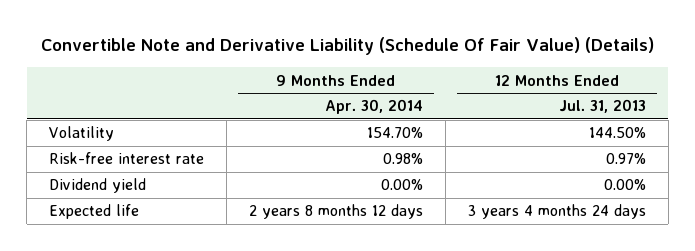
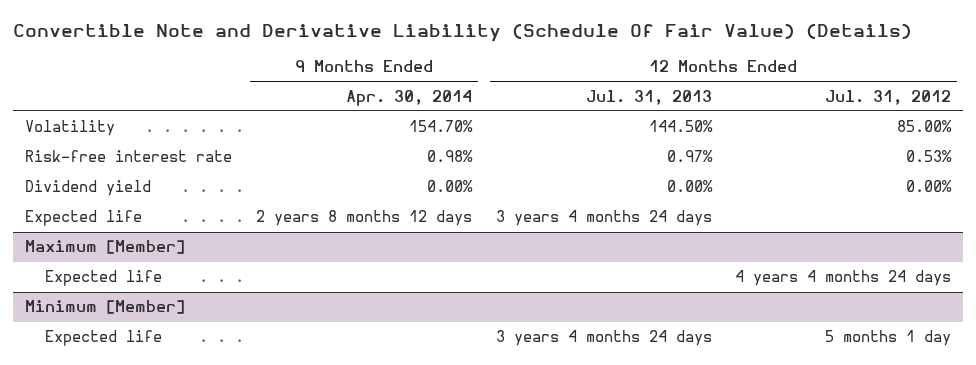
- | 9 Months Ended Apr. 30, 2014 | 12 Months Ended Jul. 31, 2013
+ | 9 Months Ended Apr. 30, 2014 | 12 Months Ended Jul. 31, 2013 | 12 Months Ended Jul. 31, 2012
+ Maximum [Member]
+ Expected life | | | 4 years 4 months 24 days
+ Minimum [Member]
+ Expected life | | 3 years 4 months 24 days | 5 months 1 day

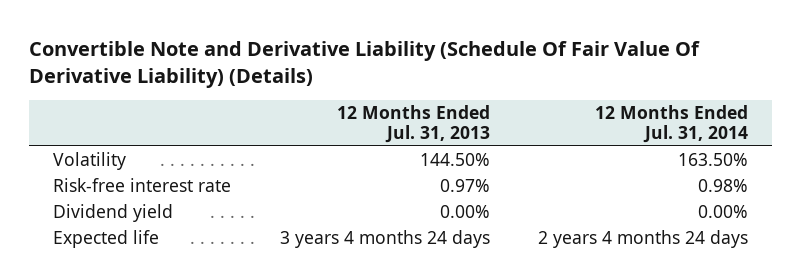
- Convertible Note and Derivative Liability (Schedule Of Fair Value) (Details)
+ Convertible Note and Derivative Liability (Schedule Of Fair Value Of Derivative Liability) (Details)
- | 9 Months Ended Apr. 30, 2014 | 12 Months Ended Jul. 31, 2013 | 12 Months Ended Jul. 31, 2012
+ | 12 Months Ended Jul. 31, 2013 | 12 Months Ended Jul. 31, 2014
- Maximum [Member]
- Expected life | | | 4 years 4 months 24 days
- Minimum [Member]
- Expected life | | 3 years 4 months 24 days | 5 months 1 day

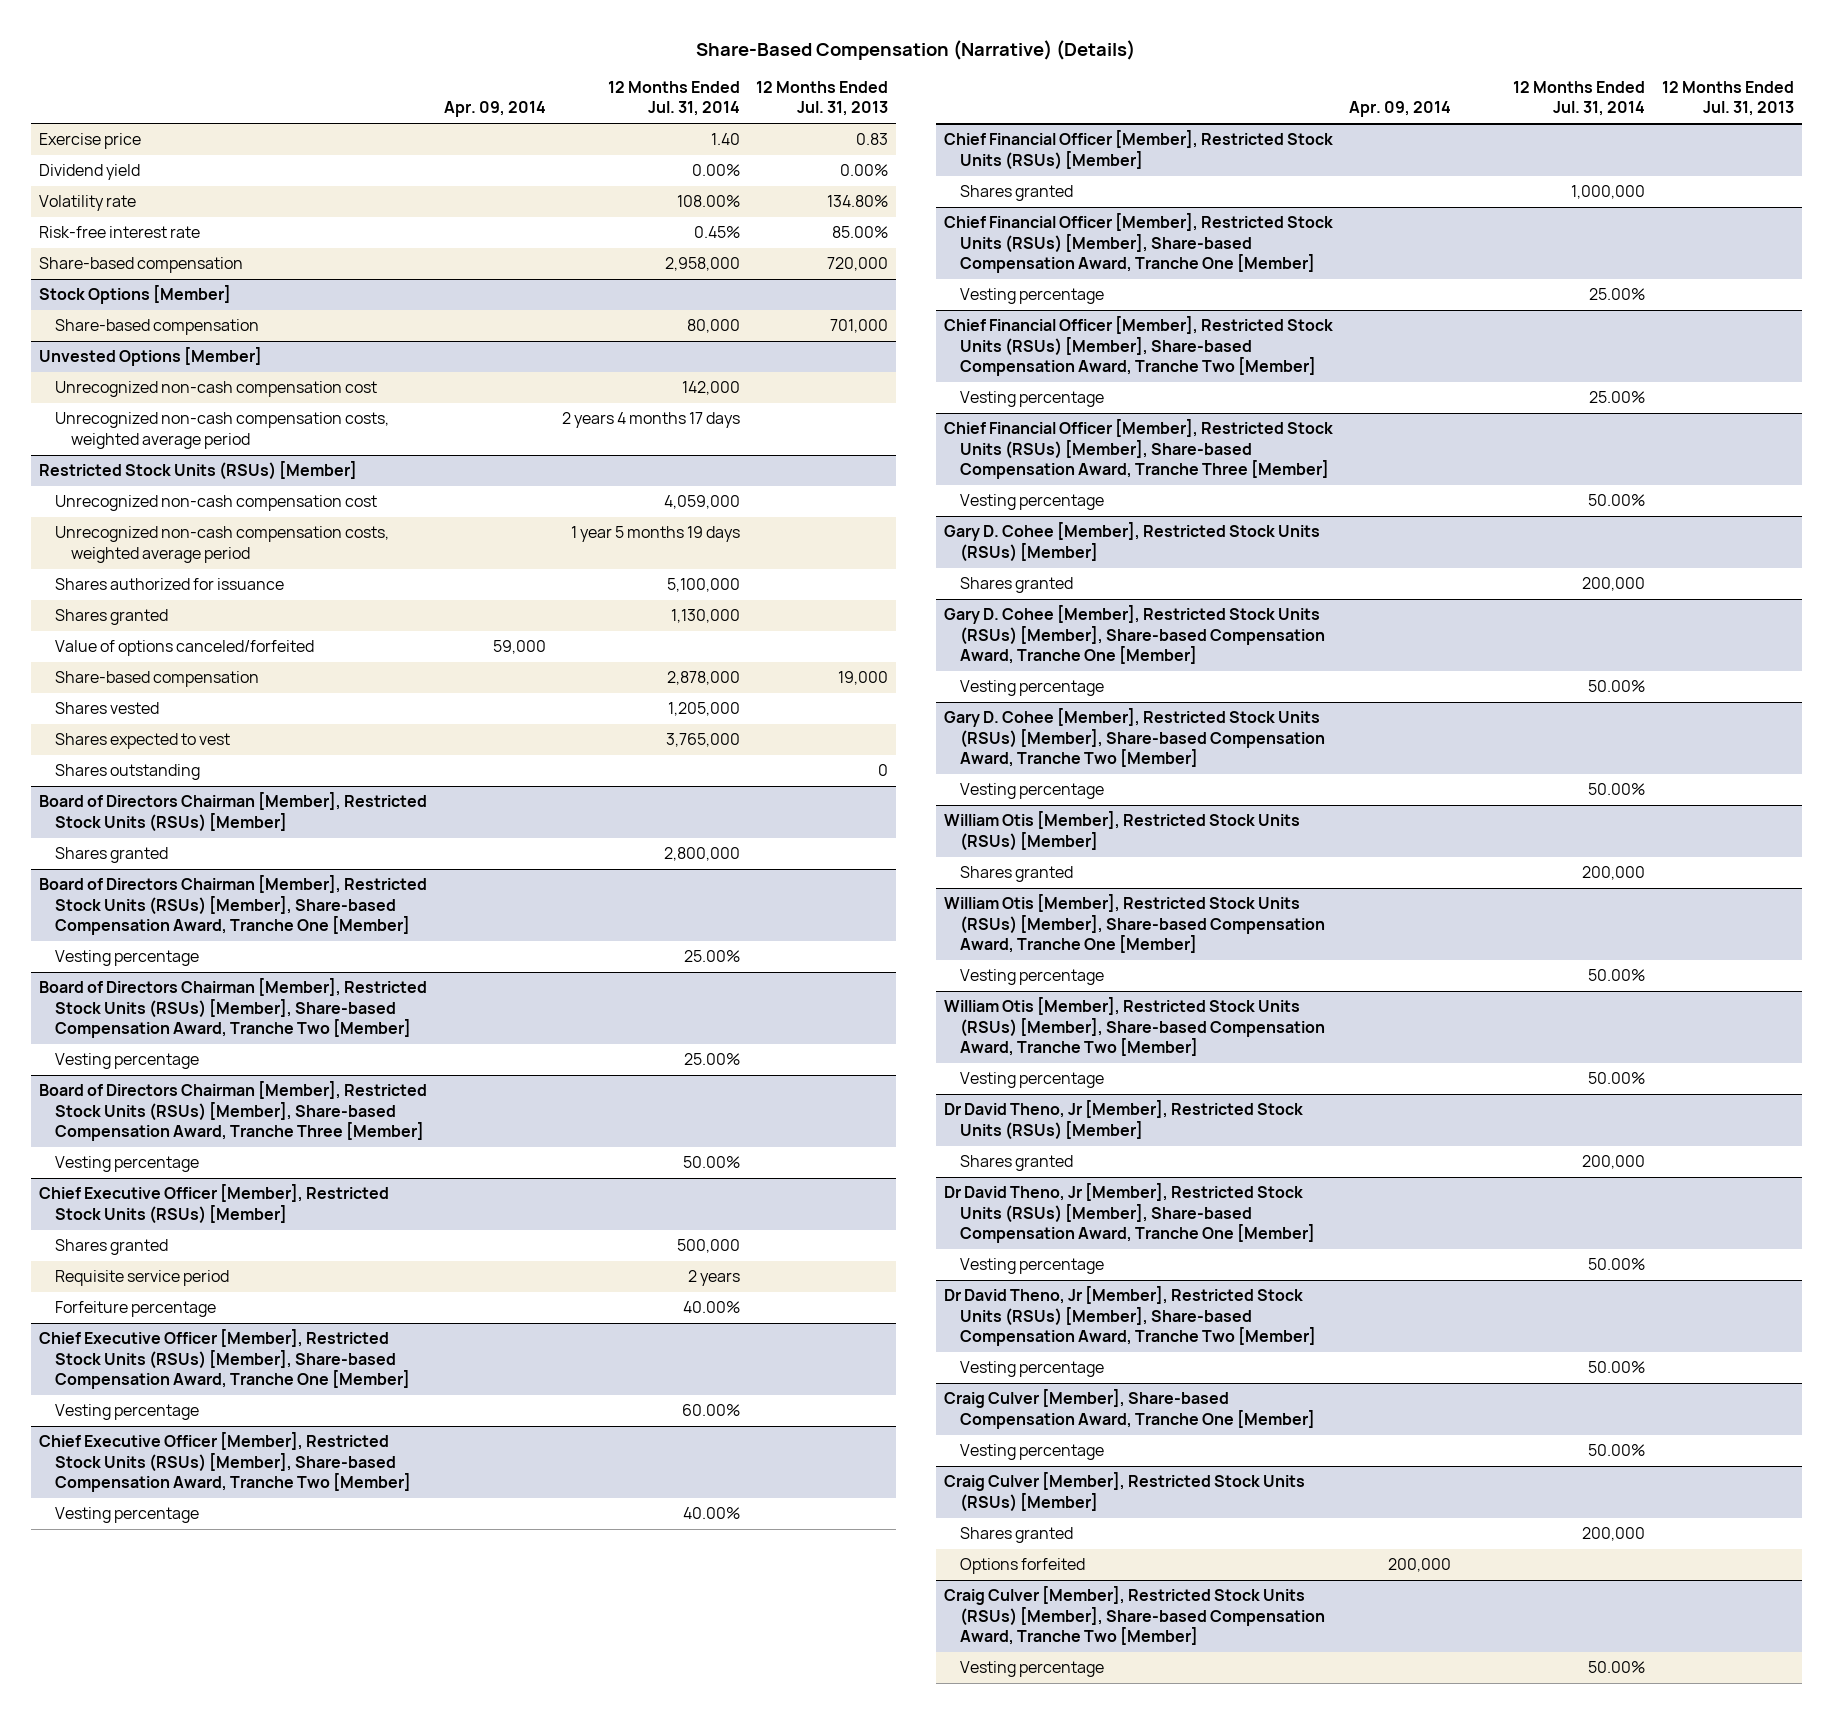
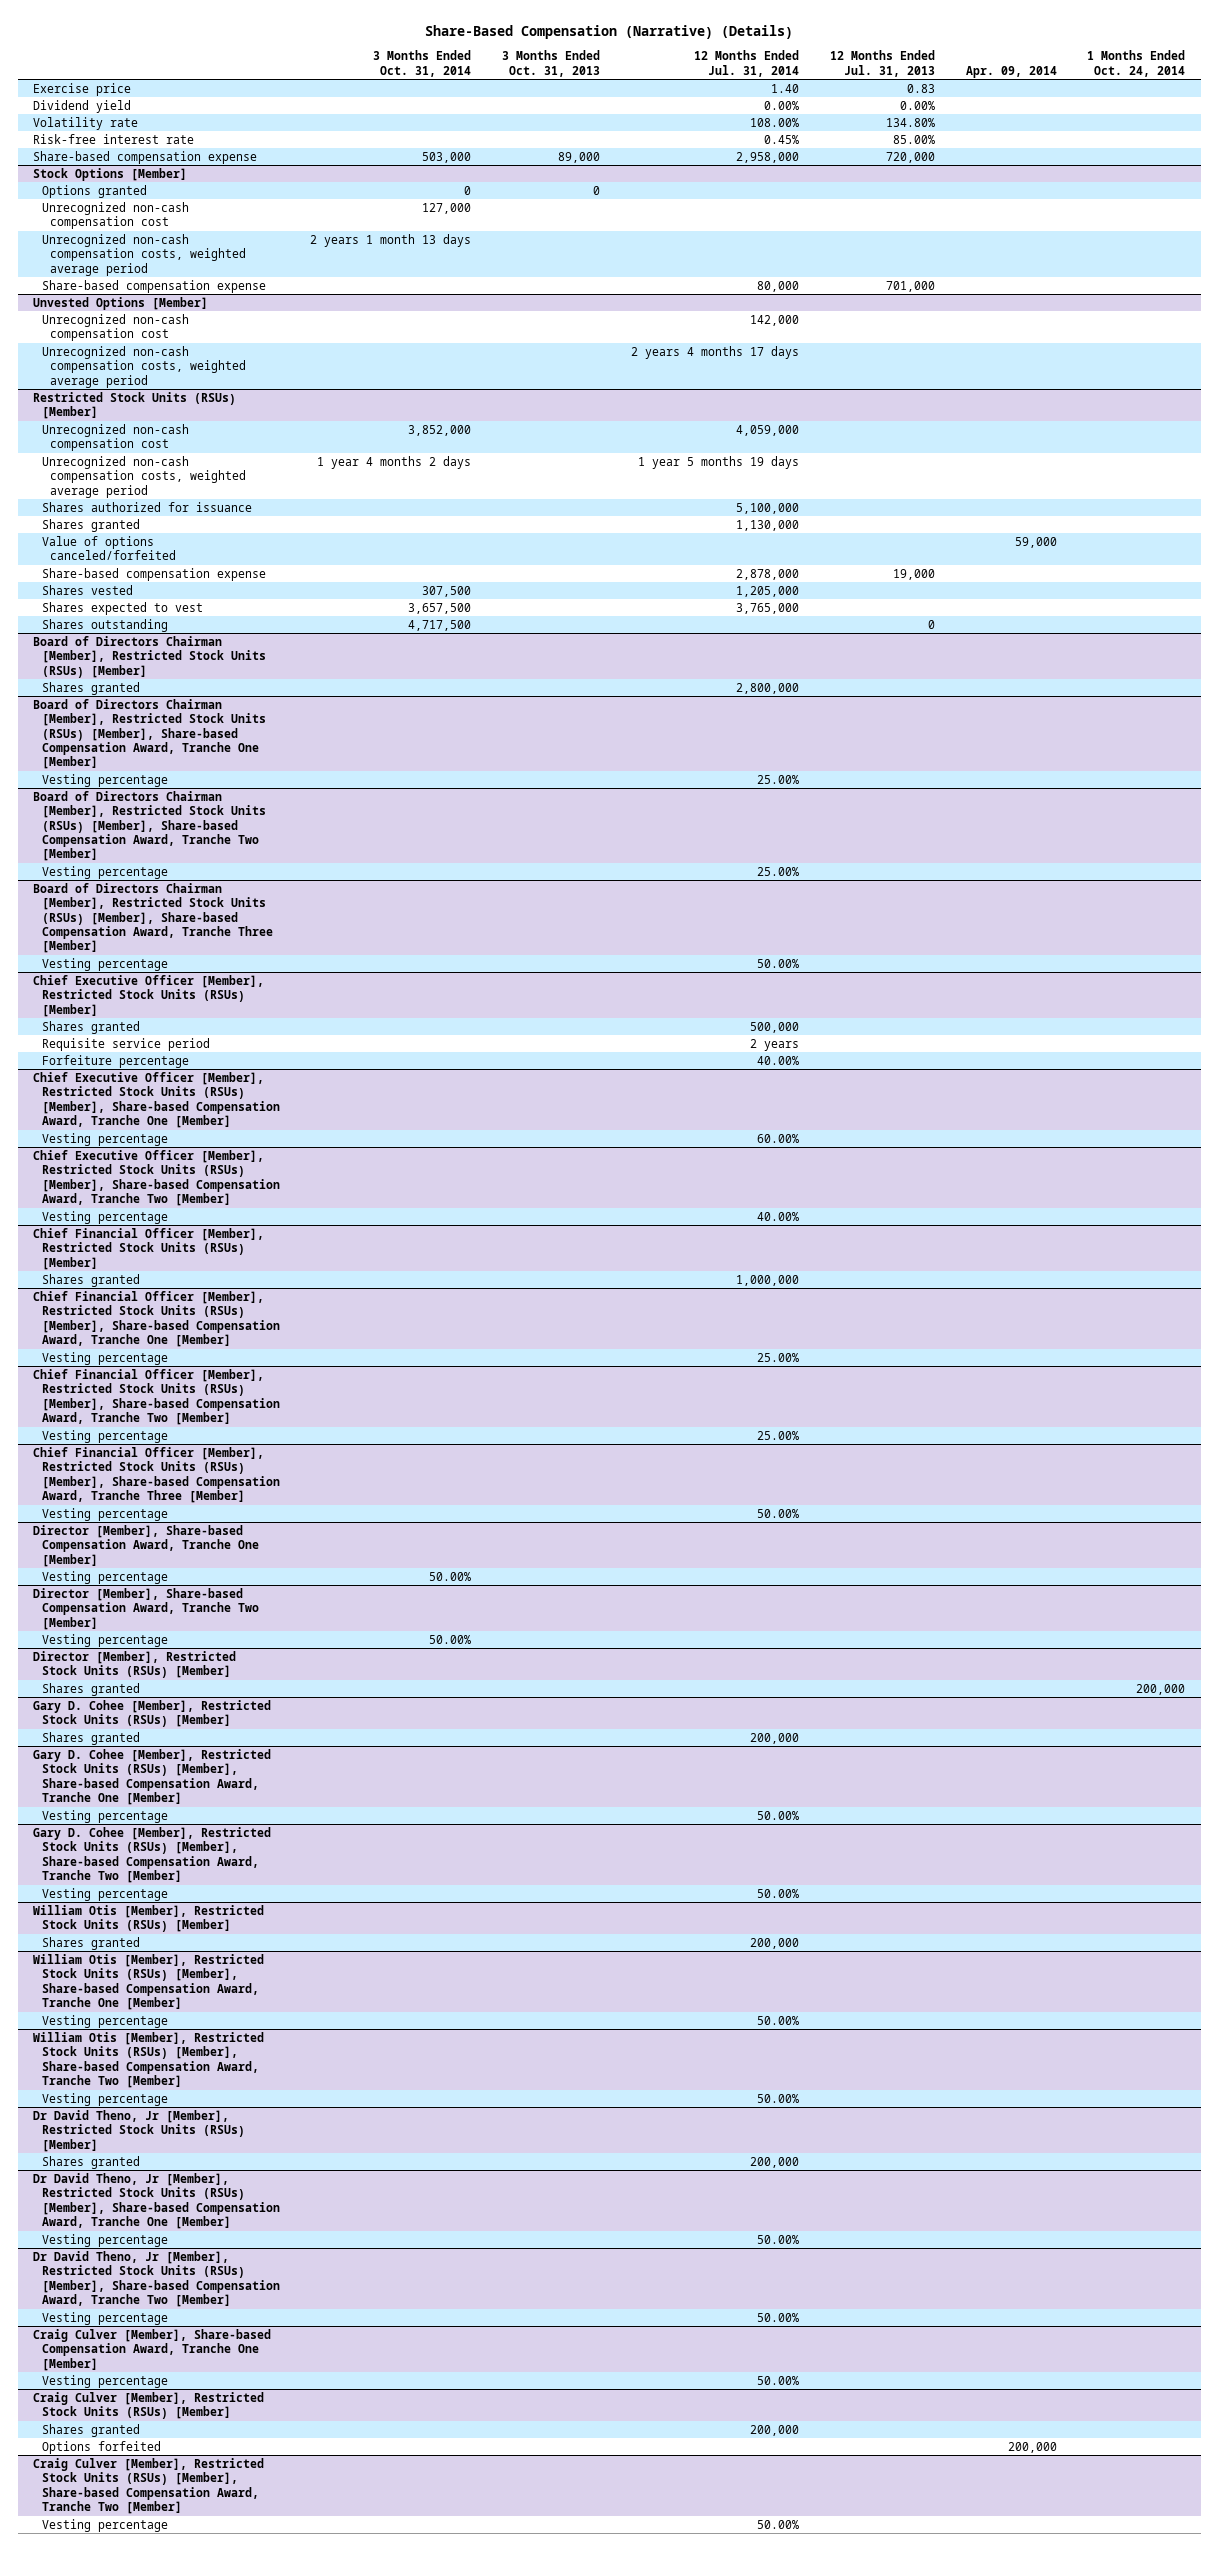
- | Apr. 09, 2014 | 12 Months Ended Jul. 31, 2014 | 12 Months Ended Jul. 31, 2013
+ | 3 Months Ended Oct. 31, 2014 | 3 Months Ended Oct. 31, 2013 | 12 Months Ended Jul. 31, 2014 | 12 Months Ended Jul. 31, 2013 | Apr. 09, 2014 | 1 Months Ended Oct. 24, 2014
- Share-based compensation | | 2,958,000 | 720,000
+ Share-based compensation expense | 503,000 | 89,000 | 2,958,000 | 720,000 | |
@ Stock Options [Member]
- Share-based compensation | | 80,000 | 701,000
+ Options granted | 0 | 0 | | | |
+ Unrecognized non-cash compensation cost | 127,000 | | | | |
+ Unrecognized non-cash compensation costs, weighted average period | 2 years 1 month 13 days | | | | |
+ Share-based compensation expense | | | 80,000 | 701,000 | |
@ Restricted Stock Units (RSUs) [Member]
- Share-based compensation | | 2,878,000 | 19,000
+ Share-based compensation expense | | | 2,878,000 | 19,000 | |
+ Director [Member], Share-based Compensation Award, Tranche One [Member]
+ Vesting percentage | 50.00% | | | | |
+ Director [Member], Share-based Compensation Award, Tranche Two [Member]
+ Vesting percentage | 50.00% | | | | |
+ Director [Member], Restricted Stock Units (RSUs) [Member]
+ Shares granted | | | | | | 200,000

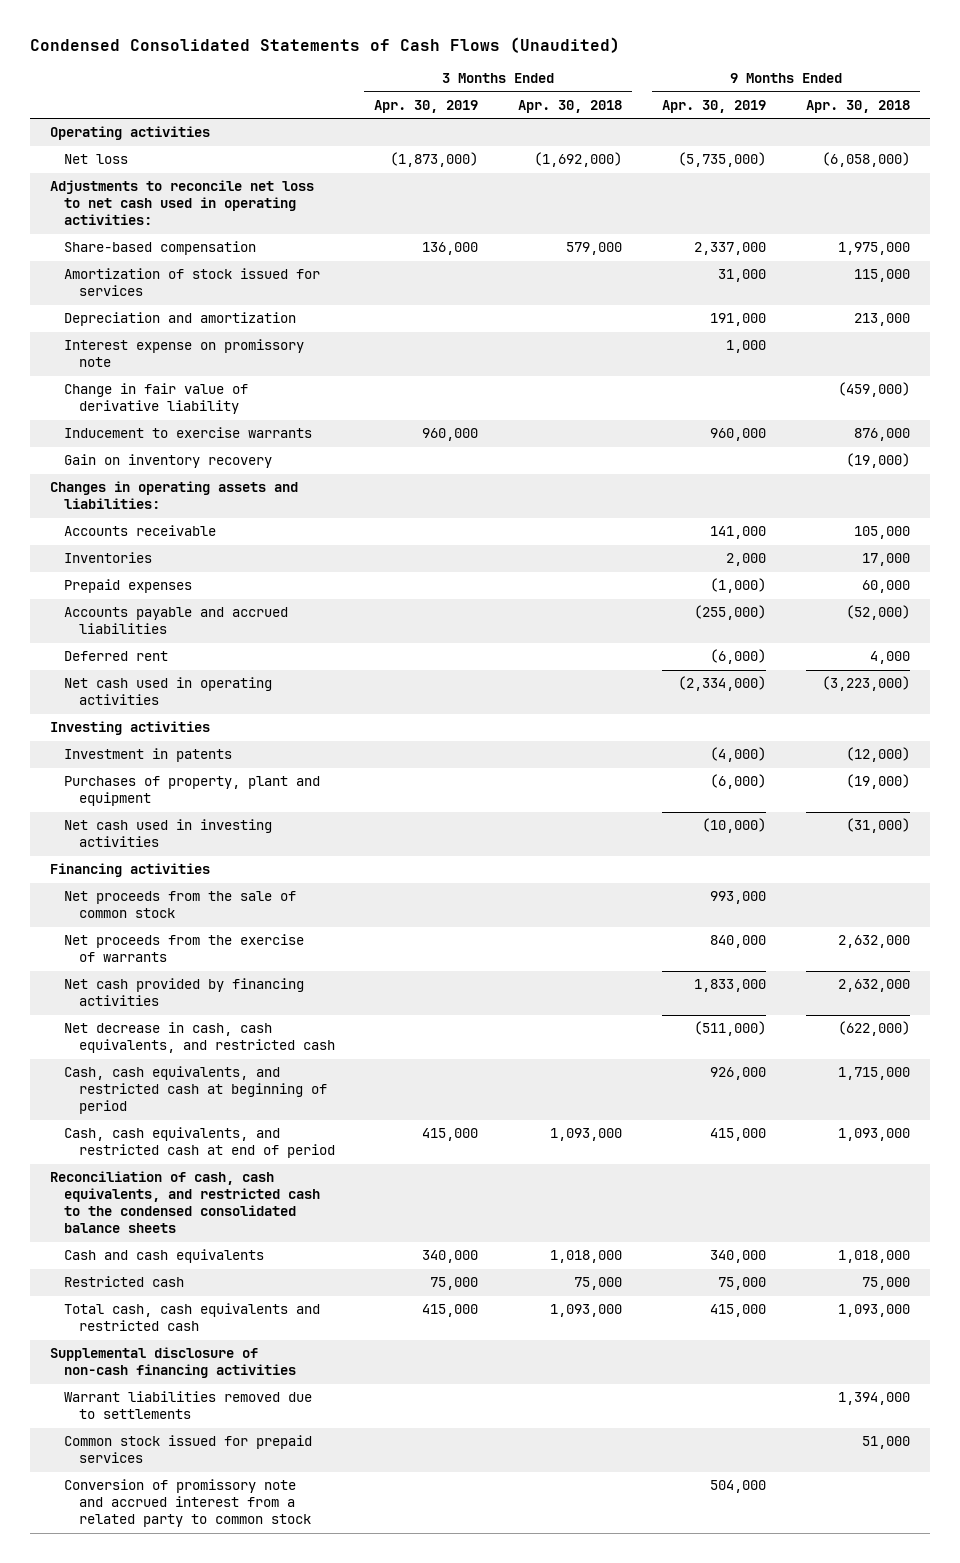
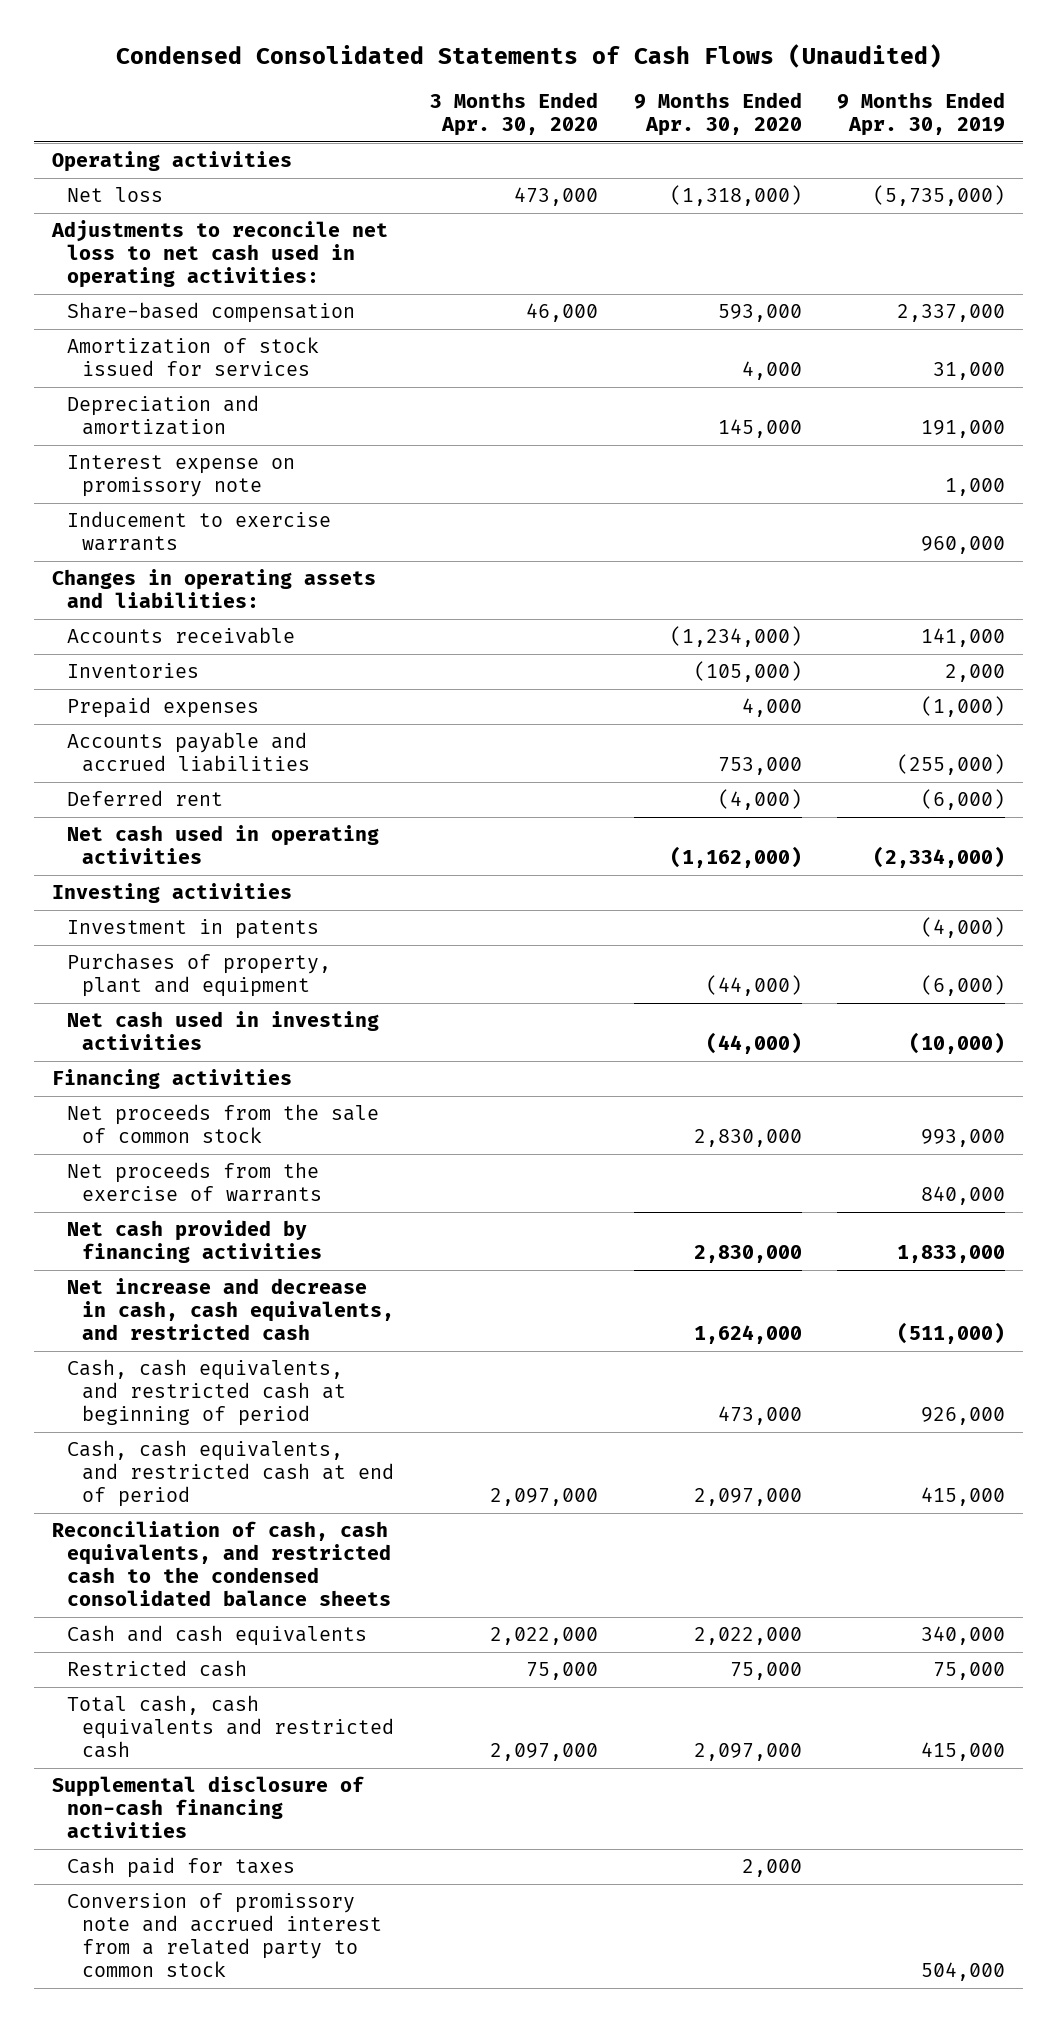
- | 3 Months Ended Apr. 30, 2019 | 3 Months Ended Apr. 30, 2018 | 9 Months Ended Apr. 30, 2019 | 9 Months Ended Apr. 30, 2018
+ | 3 Months Ended Apr. 30, 2020 | 9 Months Ended Apr. 30, 2020 | 9 Months Ended Apr. 30, 2019
- Change in fair value of derivative liability | | | | (459,000)
- Gain on inventory recovery | | | | (19,000)
- Net decrease in cash, cash equivalents, and restricted cash | | | (511,000) | (622,000)
+ Net increase and decrease in cash, cash equivalents, and restricted cash | | 1,624,000 | (511,000)
- Warrant liabilities removed due to settlements | | | | 1,394,000
- Common stock issued for prepaid services | | | | 51,000
+ Cash paid for taxes | | 2,000 |

